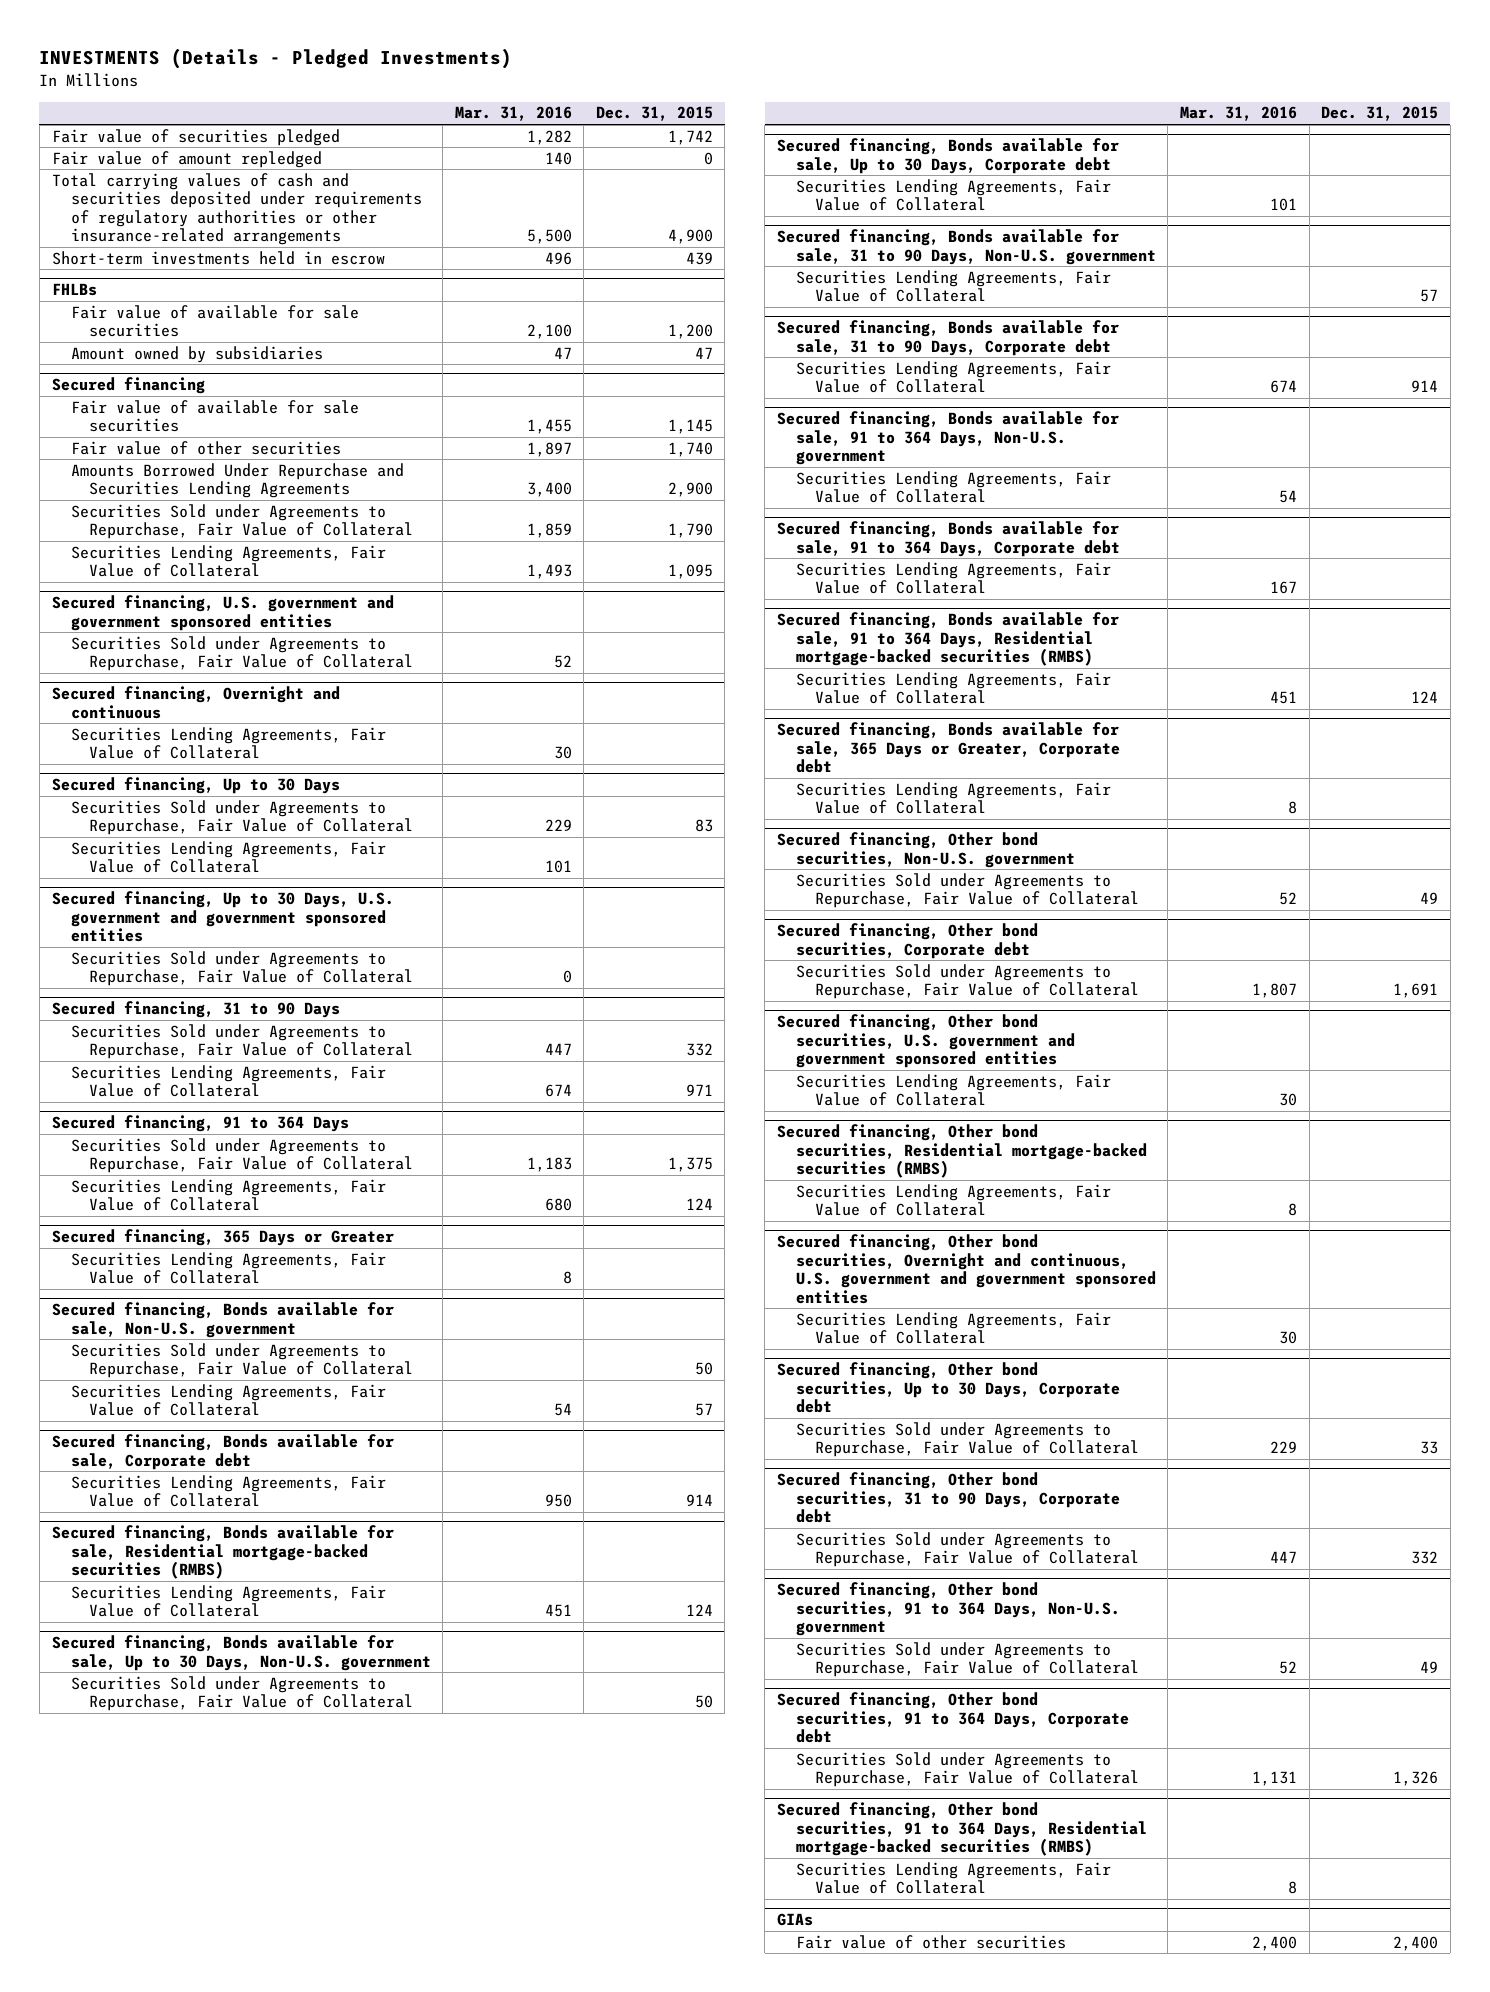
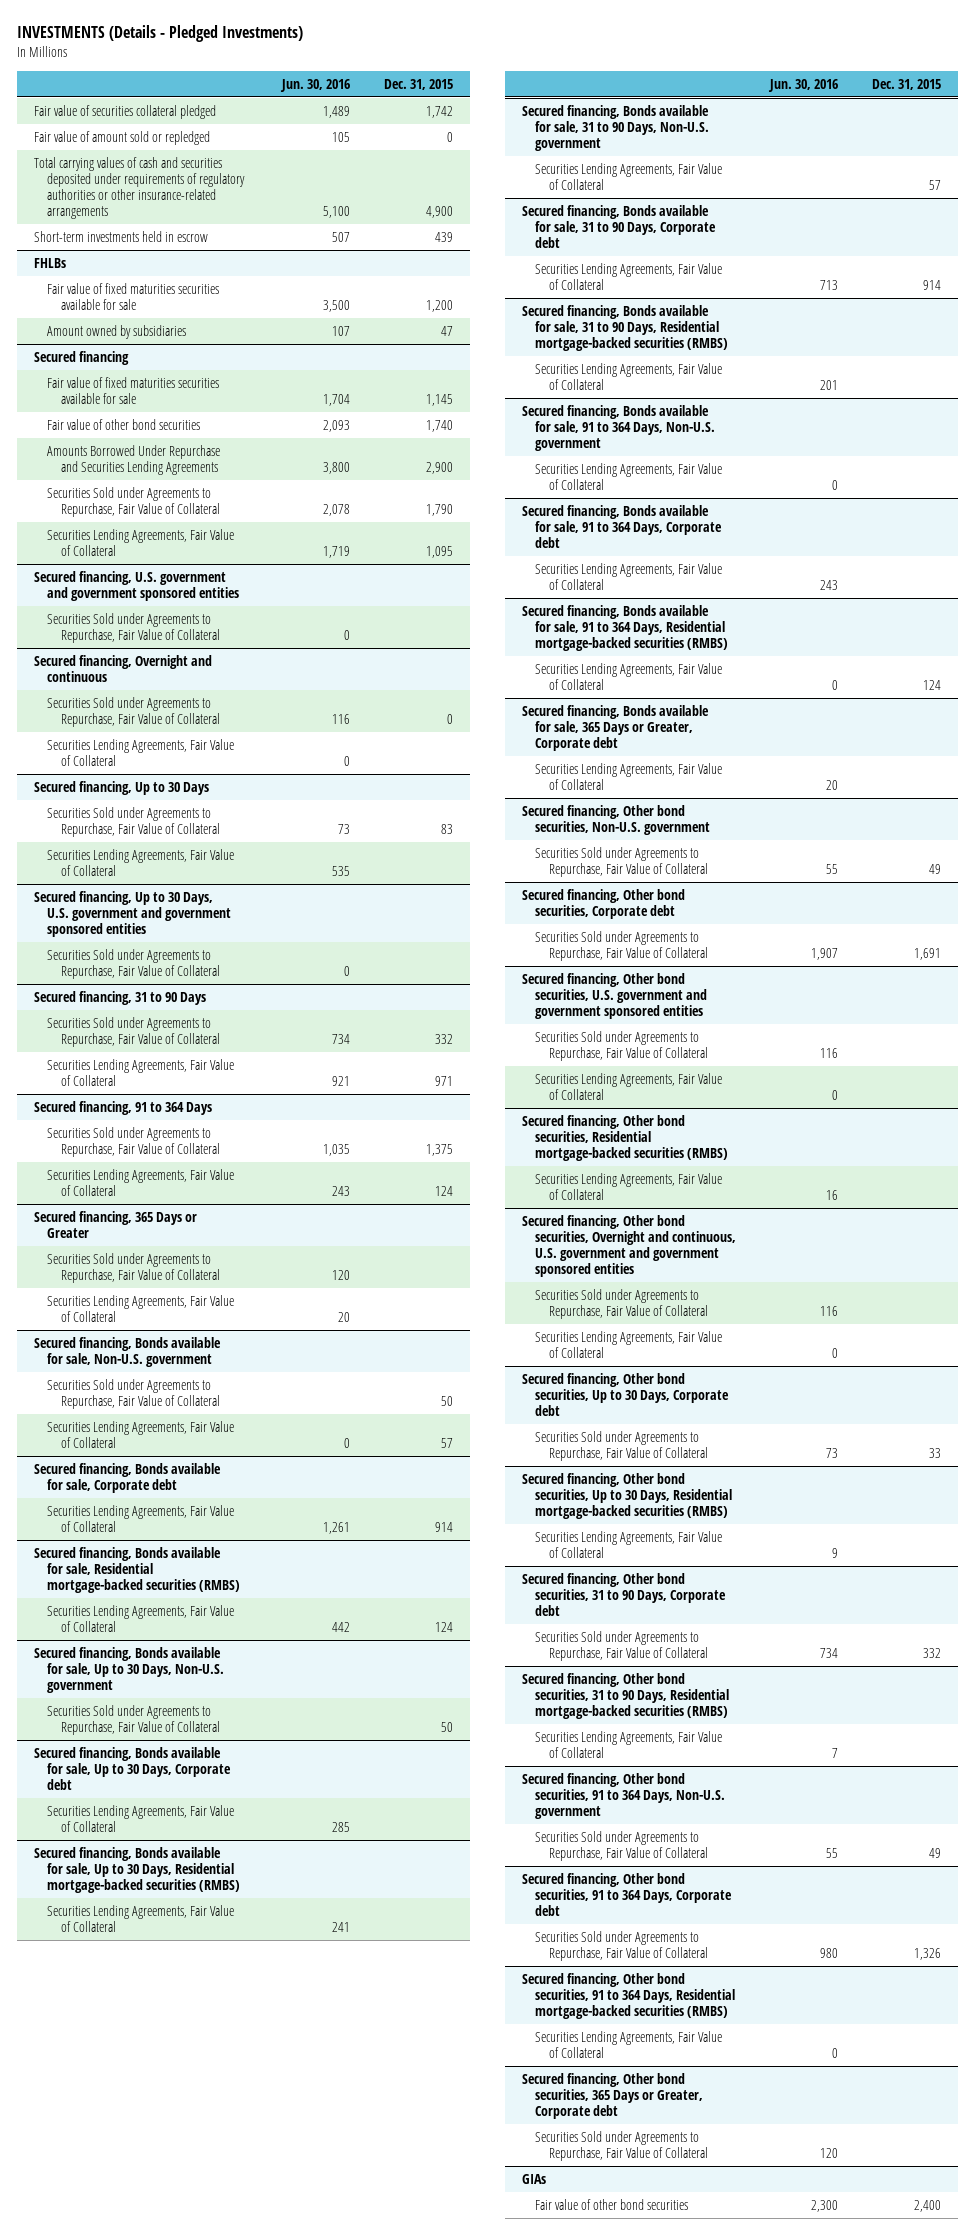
- | Mar. 31, 2016 | Dec. 31, 2015
+ | Jun. 30, 2016 | Dec. 31, 2015
- Fair value of securities pledged | 1,282 | 1,742
- Fair value of amount repledged | 140 | 0
+ Fair value of securities collateral pledged | 1,489 | 1,742
+ Fair value of amount sold or repledged | 105 | 0
@ FHLBs
- Fair value of available for sale securities | 2,100 | 1,200
+ Fair value of fixed maturities securities available for sale | 3,500 | 1,200
@ Secured financing
- Fair value of available for sale securities | 1,455 | 1,145
- Fair value of other securities | 1,897 | 1,740
+ Fair value of fixed maturities securities available for sale | 1,704 | 1,145
+ Fair value of other bond securities | 2,093 | 1,740
@ Secured financing, Overnight and continuous
+ Securities Sold under Agreements to Repurchase, Fair Value of Collateral | 116 | 0
@ Secured financing, 365 Days or Greater
+ Securities Sold under Agreements to Repurchase, Fair Value of Collateral | 120 |
+ Secured financing, Bonds available for sale, Up to 30 Days, Residential mortgage-backed securities (RMBS)
+ Securities Lending Agreements, Fair Value of Collateral | 241 |
+ Secured financing, Bonds available for sale, 31 to 90 Days, Residential mortgage-backed securities (RMBS)
+ Securities Lending Agreements, Fair Value of Collateral | 201 |
@ Secured financing, Other bond securities, U.S. government and government sponsored entities
+ Securities Sold under Agreements to Repurchase, Fair Value of Collateral | 116 |
@ Secured financing, Other bond securities, Overnight and continuous, U.S. government and government sponsored entities
+ Securities Sold under Agreements to Repurchase, Fair Value of Collateral | 116 |
+ Secured financing, Other bond securities, Up to 30 Days, Residential mortgage-backed securities (RMBS)
+ Securities Lending Agreements, Fair Value of Collateral | 9 |
+ Secured financing, Other bond securities, 31 to 90 Days, Residential mortgage-backed securities (RMBS)
+ Securities Lending Agreements, Fair Value of Collateral | 7 |
+ Secured financing, Other bond securities, 365 Days or Greater, Corporate debt
+ Securities Sold under Agreements to Repurchase, Fair Value of Collateral | 120 |
@ GIAs
- Fair value of other securities | 2,400 | 2,400
+ Fair value of other bond securities | 2,300 | 2,400

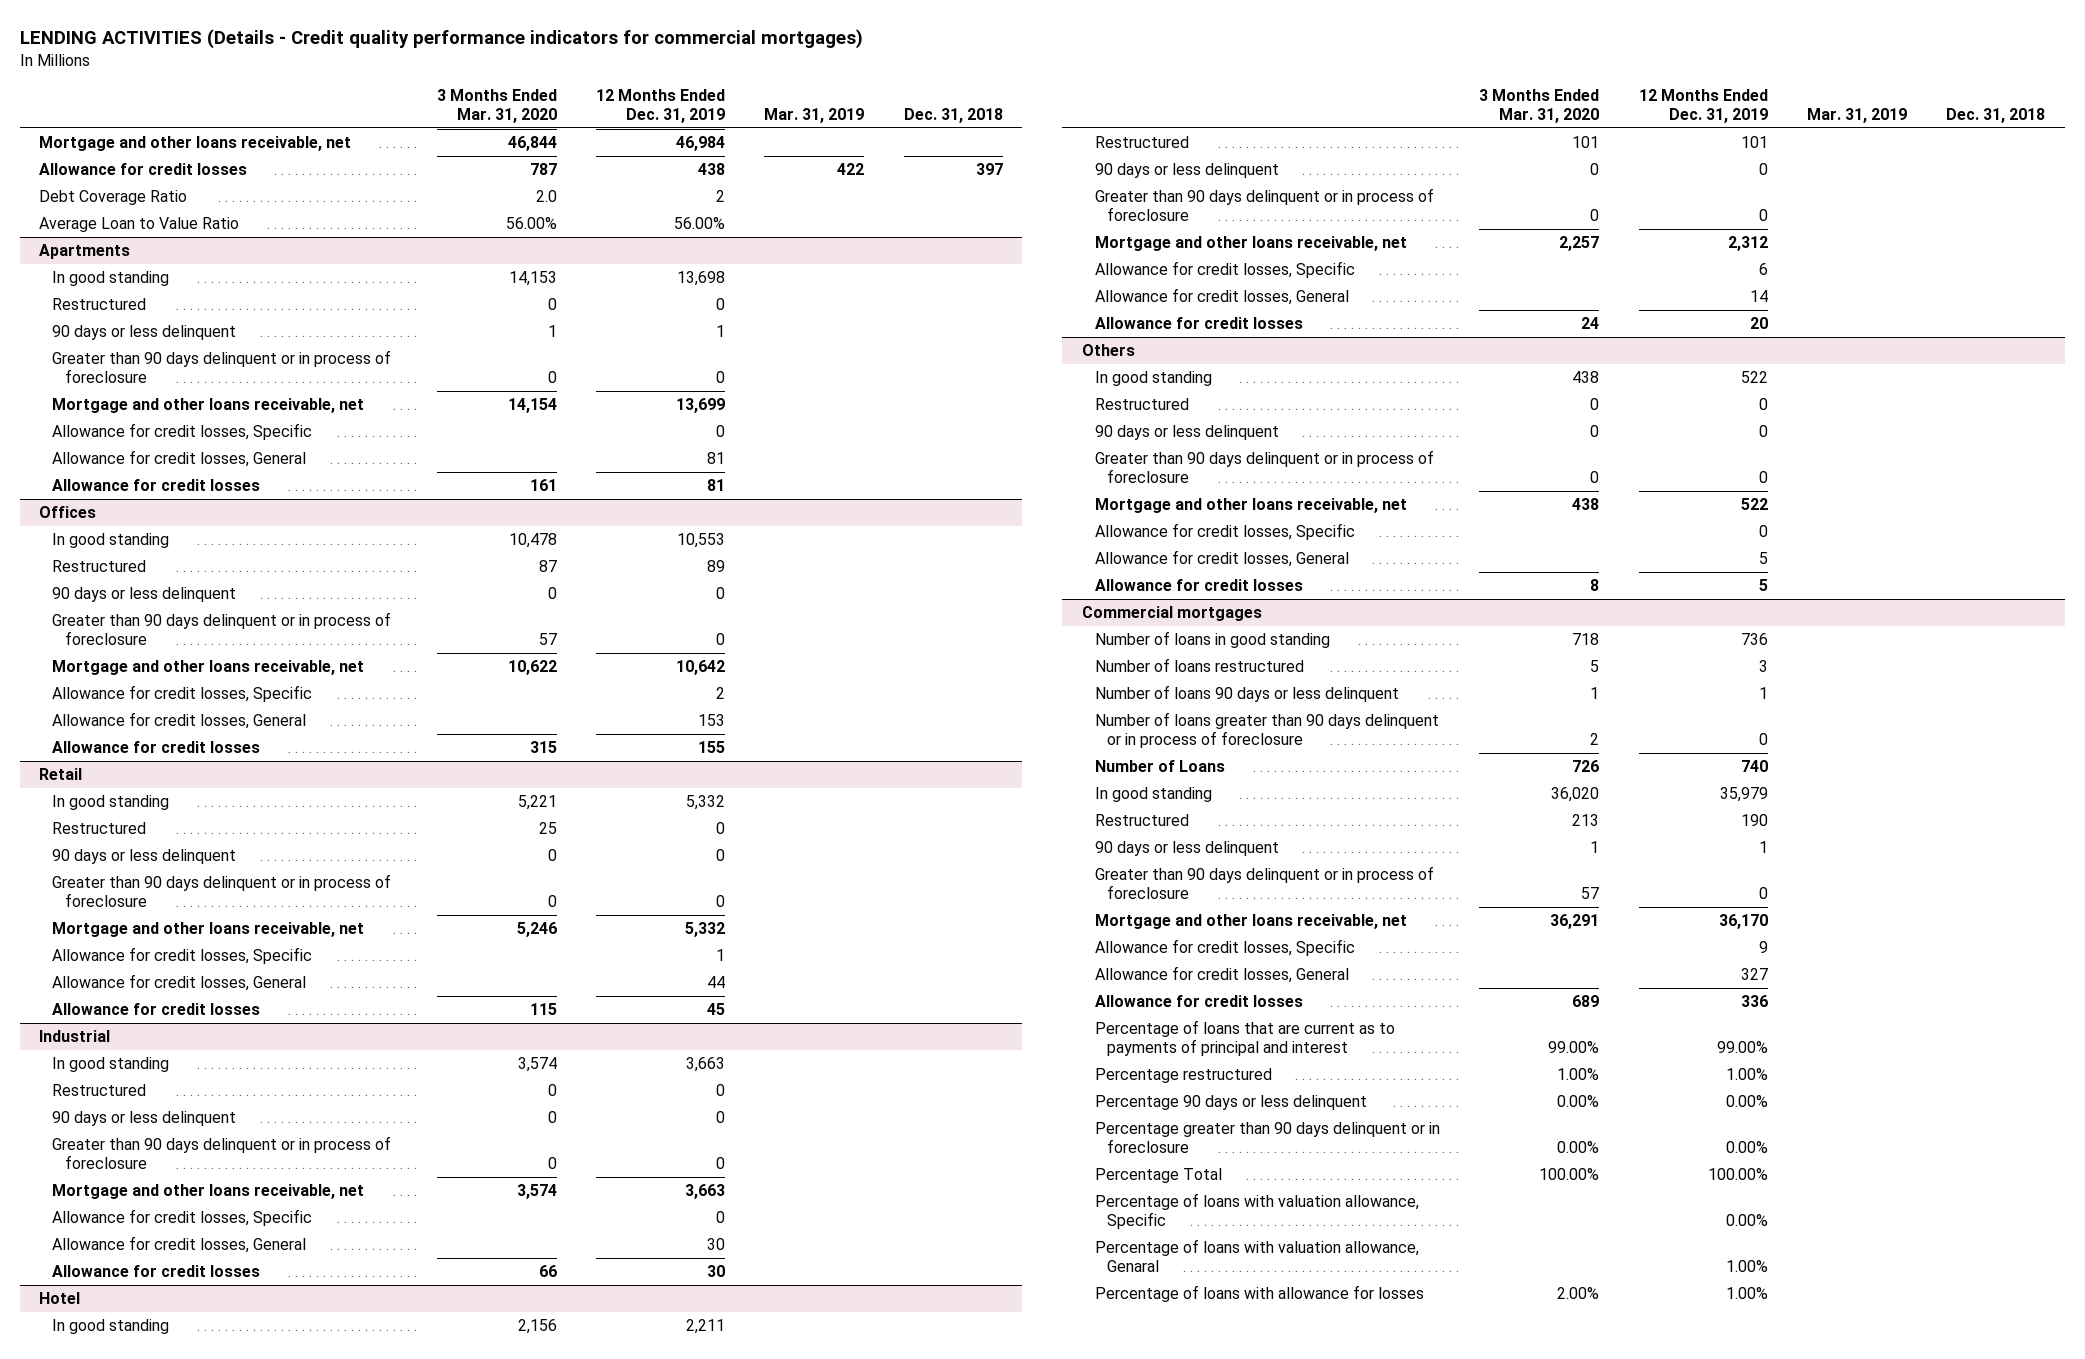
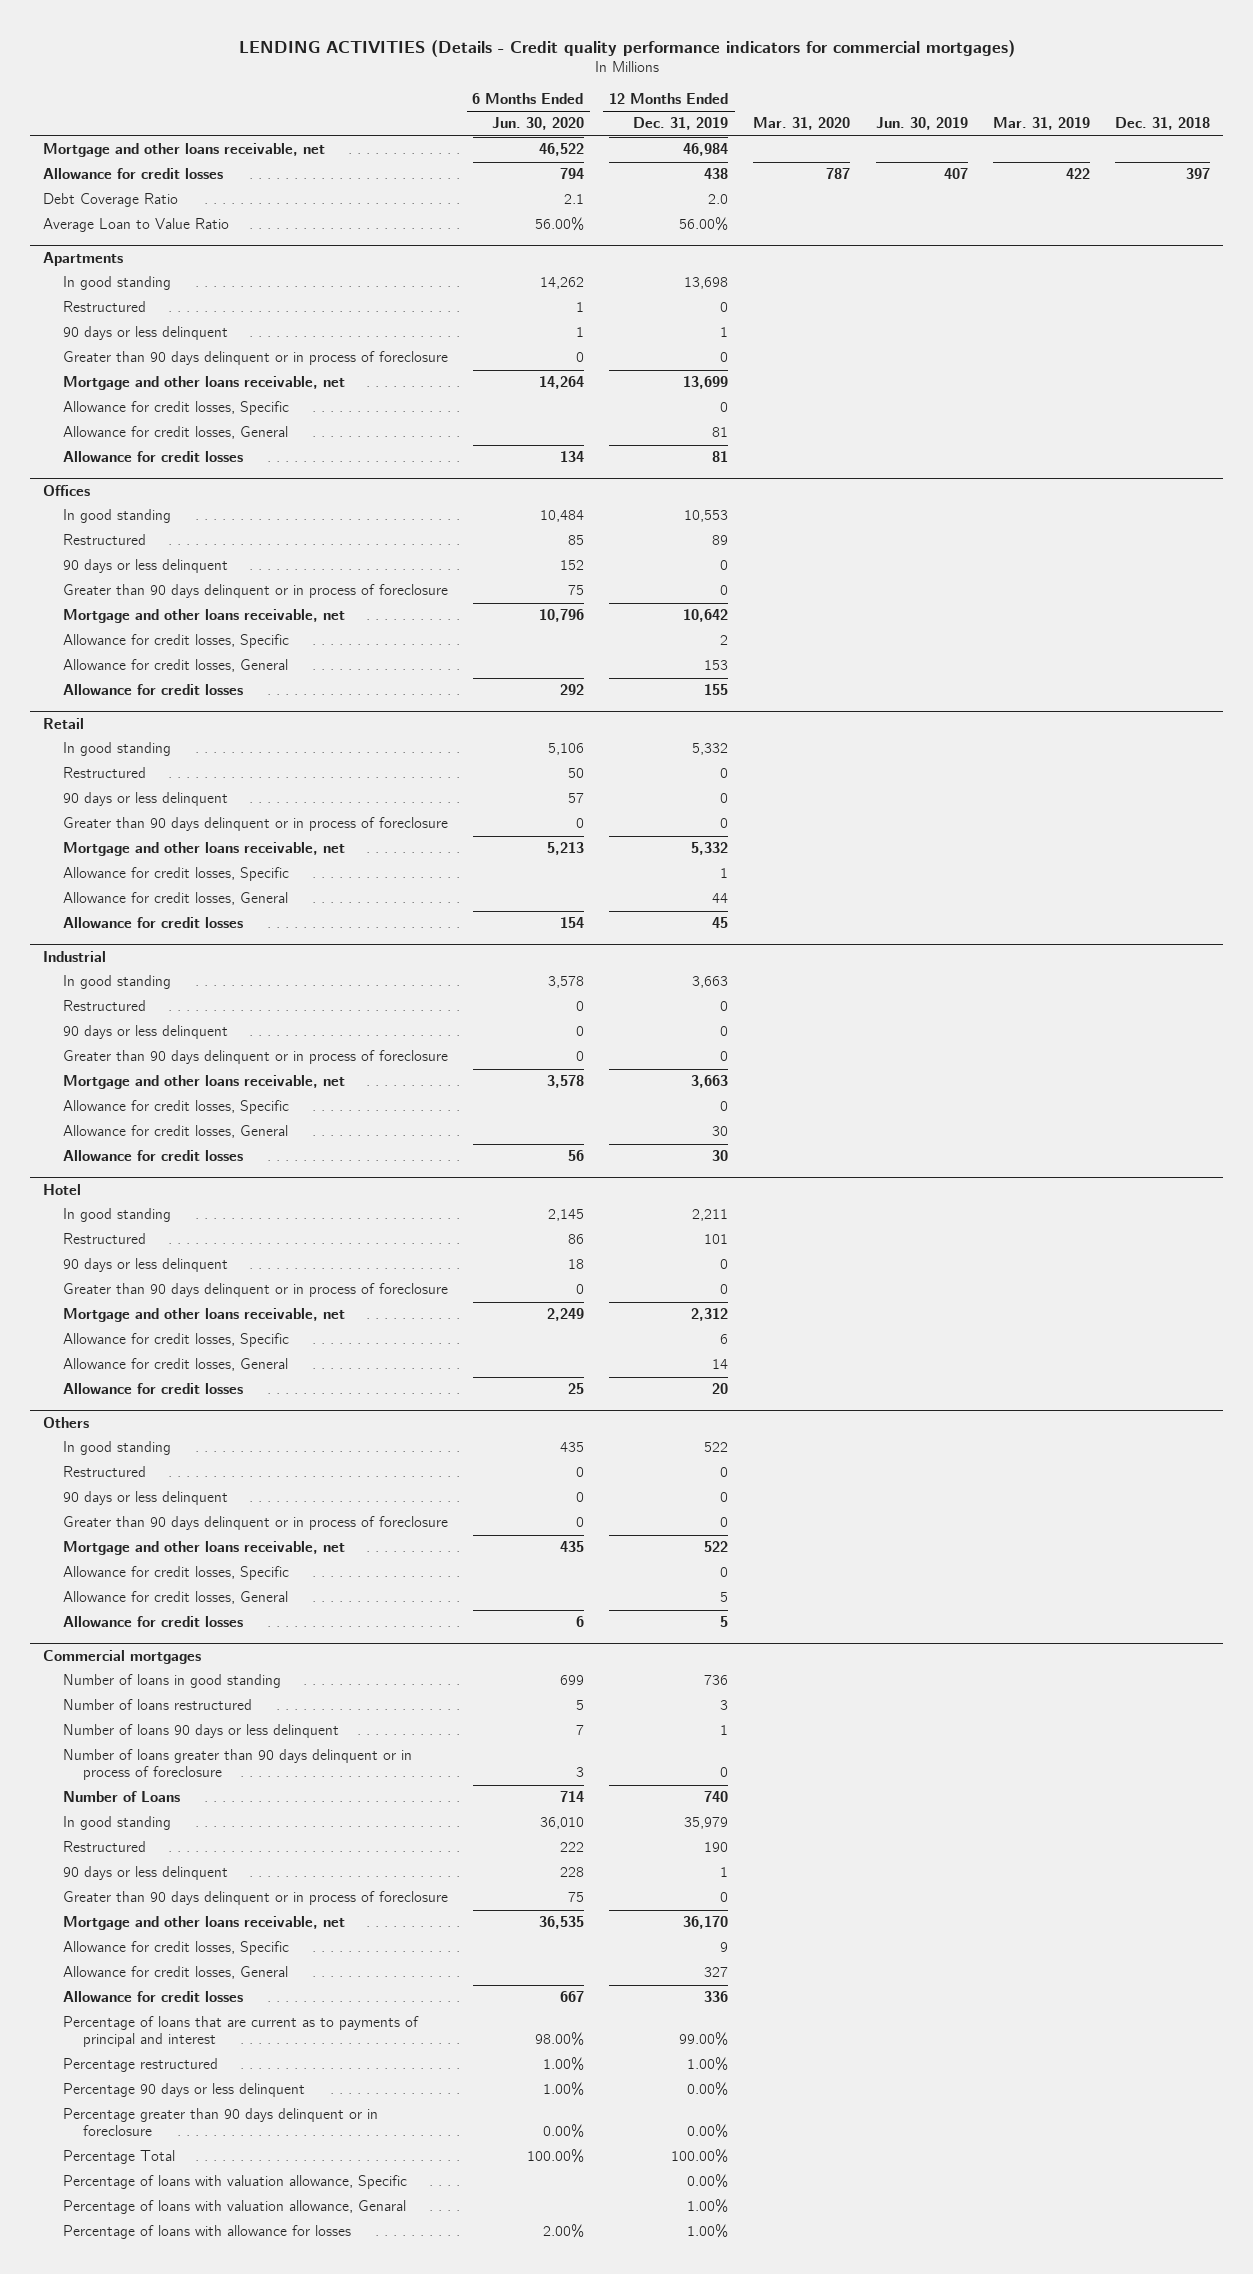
- | 3 Months Ended Mar. 31, 2020 | 12 Months Ended Dec. 31, 2019 | Mar. 31, 2019 | Dec. 31, 2018
+ | 6 Months Ended Jun. 30, 2020 | 12 Months Ended Dec. 31, 2019 | Mar. 31, 2020 | Jun. 30, 2019 | Mar. 31, 2019 | Dec. 31, 2018
- Debt Coverage Ratio | 2.0 | 2 | |
+ Debt Coverage Ratio | 2.1 | 2.0 | | | |

